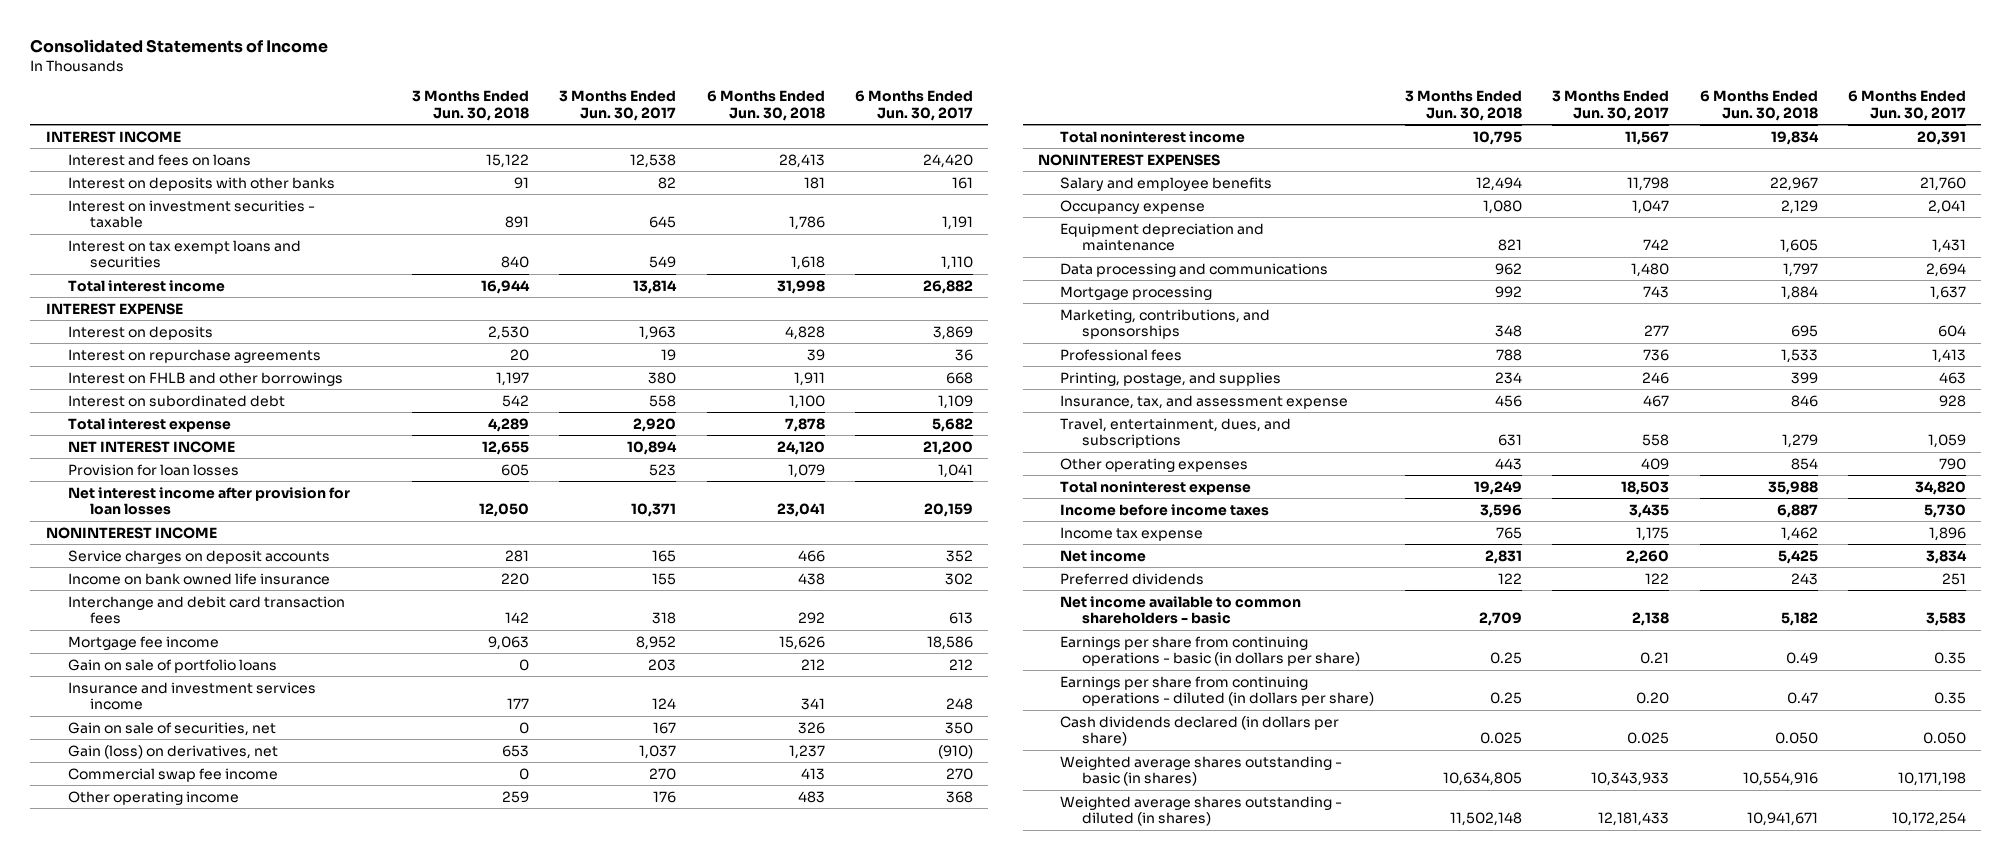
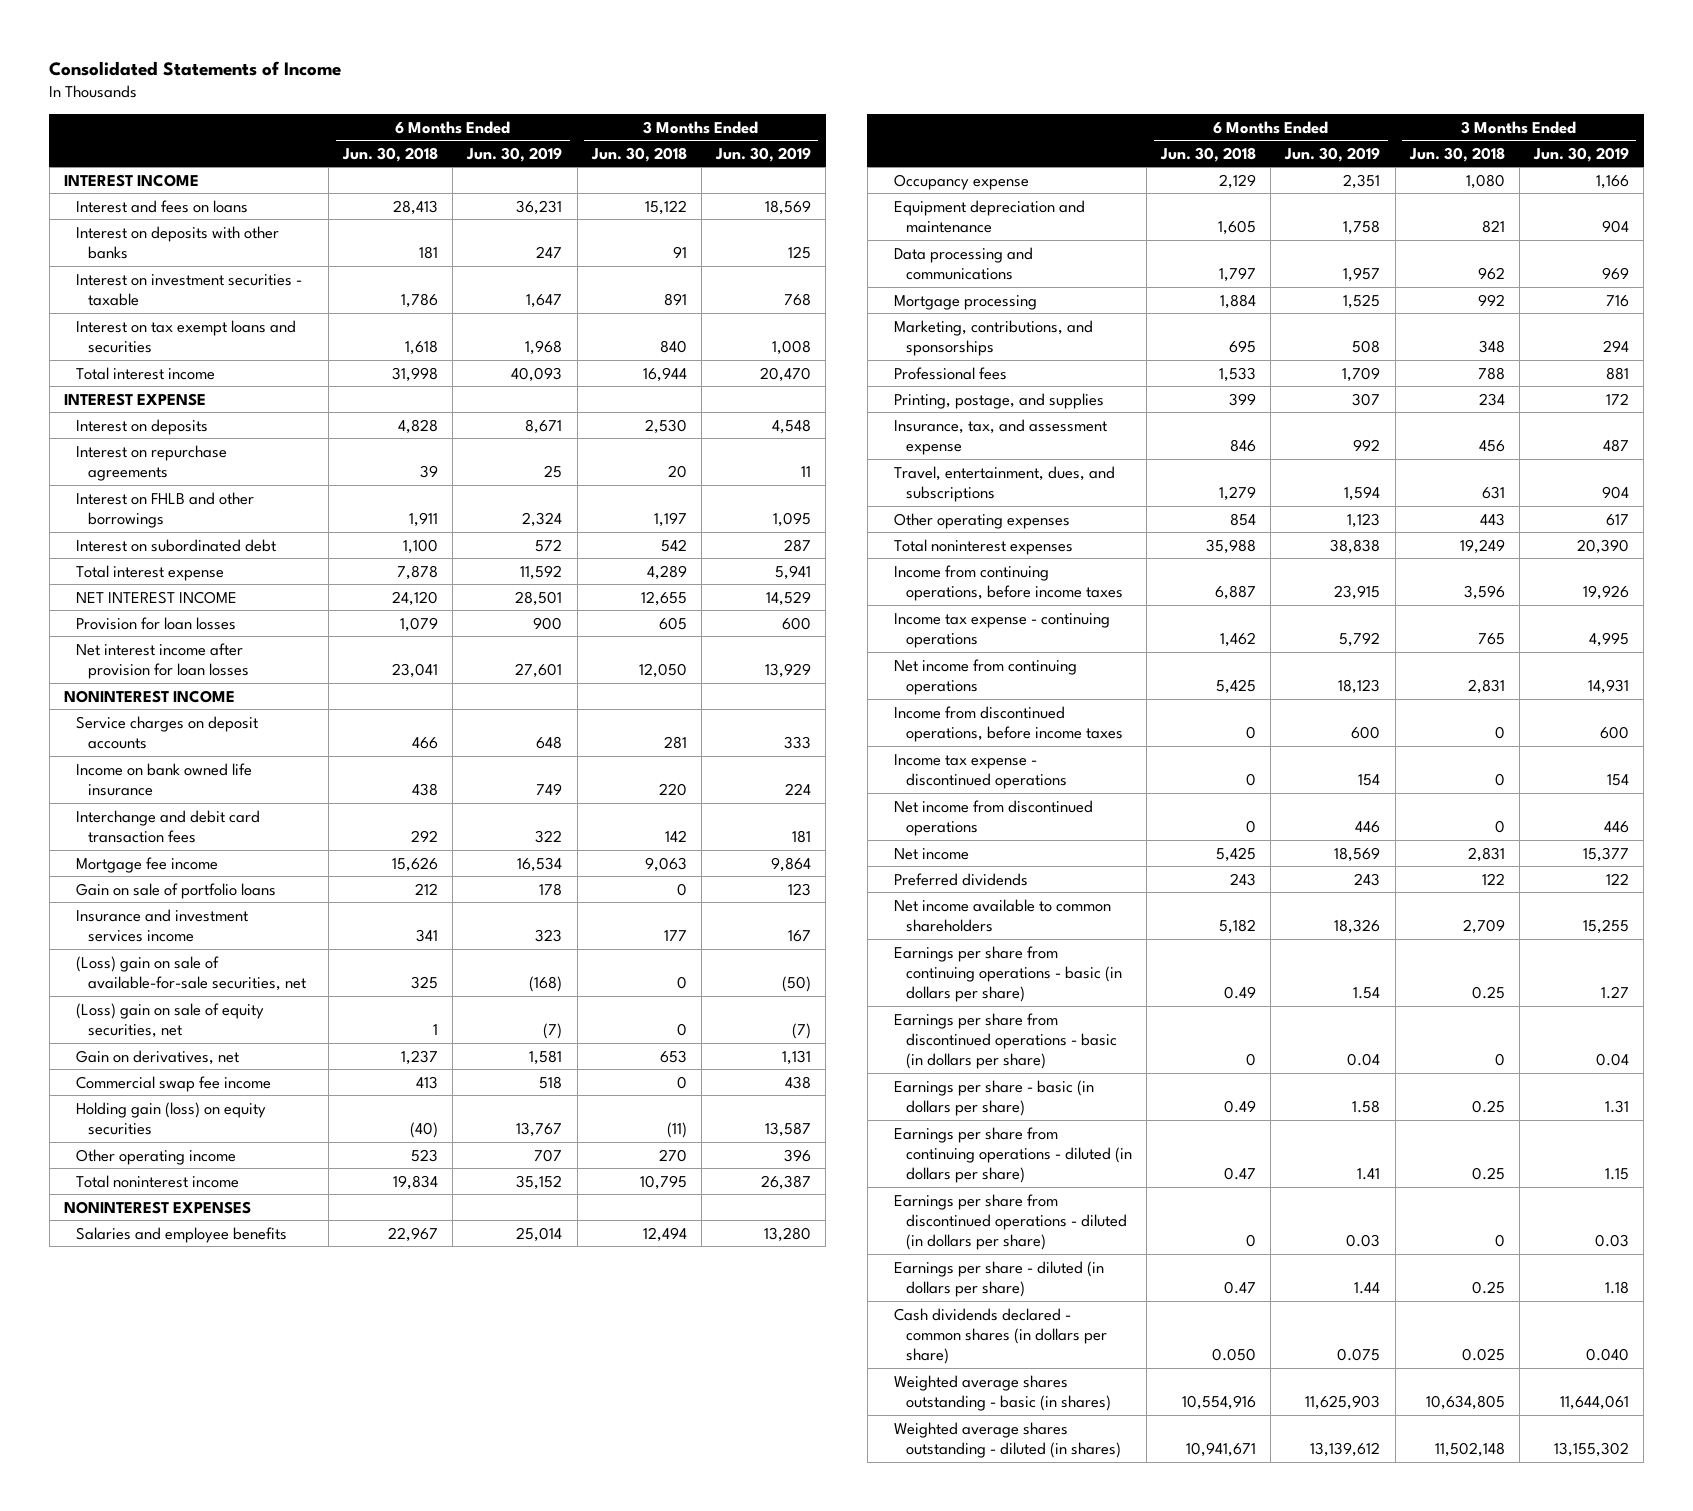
- | 3 Months Ended Jun. 30, 2018 | 3 Months Ended Jun. 30, 2017 | 6 Months Ended Jun. 30, 2018 | 6 Months Ended Jun. 30, 2017
+ | 6 Months Ended Jun. 30, 2018 | 6 Months Ended Jun. 30, 2019 | 3 Months Ended Jun. 30, 2018 | 3 Months Ended Jun. 30, 2019
- Gain on sale of securities, net | 0 | 167 | 326 | 350
- Gain (loss) on derivatives, net | 653 | 1,037 | 1,237 | (910)
+ (Loss) gain on sale of available-for-sale securities, net | 325 | (168) | 0 | (50)
+ (Loss) gain on sale of equity securities, net | 1 | (7) | 0 | (7)
+ Gain on derivatives, net | 1,237 | 1,581 | 653 | 1,131
- Other operating income | 259 | 176 | 483 | 368
+ Holding gain (loss) on equity securities | (40) | 13,767 | (11) | 13,587
+ Other operating income | 523 | 707 | 270 | 396
- Salary and employee benefits | 12,494 | 11,798 | 22,967 | 21,760
+ Salaries and employee benefits | 22,967 | 25,014 | 12,494 | 13,280
- Total noninterest expense | 19,249 | 18,503 | 35,988 | 34,820
- Income before income taxes | 3,596 | 3,435 | 6,887 | 5,730
- Income tax expense | 765 | 1,175 | 1,462 | 1,896
+ Total noninterest expenses | 35,988 | 38,838 | 19,249 | 20,390
+ Income from continuing operations, before income taxes | 6,887 | 23,915 | 3,596 | 19,926
+ Income tax expense - continuing operations | 1,462 | 5,792 | 765 | 4,995
+ Net income from continuing operations | 5,425 | 18,123 | 2,831 | 14,931
+ Income from discontinued operations, before income taxes | 0 | 600 | 0 | 600
+ Income tax expense - discontinued operations | 0 | 154 | 0 | 154
+ Net income from discontinued operations | 0 | 446 | 0 | 446
- Net income available to common shareholders - basic | 2,709 | 2,138 | 5,182 | 3,583
+ Net income available to common shareholders | 5,182 | 18,326 | 2,709 | 15,255
+ Earnings per share from discontinued operations - basic (in dollars per share) | 0 | 0.04 | 0 | 0.04
+ Earnings per share - basic (in dollars per share) | 0.49 | 1.58 | 0.25 | 1.31
- Cash dividends declared (in dollars per share) | 0.025 | 0.025 | 0.050 | 0.050
+ Earnings per share from discontinued operations - diluted (in dollars per share) | 0 | 0.03 | 0 | 0.03
+ Earnings per share - diluted (in dollars per share) | 0.47 | 1.44 | 0.25 | 1.18
+ Cash dividends declared - common shares (in dollars per share) | 0.050 | 0.075 | 0.025 | 0.040

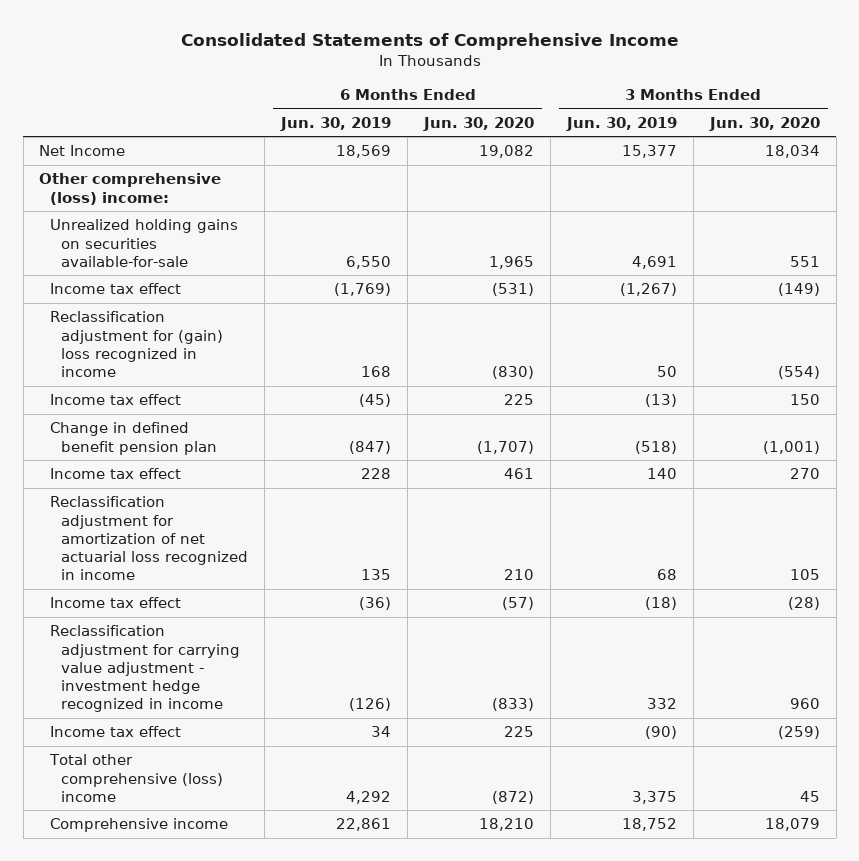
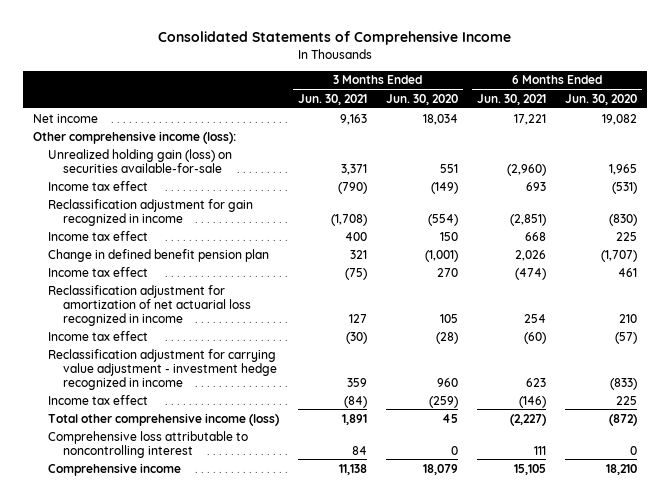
- | 6 Months Ended Jun. 30, 2019 | 6 Months Ended Jun. 30, 2020 | 3 Months Ended Jun. 30, 2019 | 3 Months Ended Jun. 30, 2020
+ | 3 Months Ended Jun. 30, 2021 | 3 Months Ended Jun. 30, 2020 | 6 Months Ended Jun. 30, 2021 | 6 Months Ended Jun. 30, 2020
- Net Income | 18,569 | 19,082 | 15,377 | 18,034
- Other comprehensive (loss) income:
- Unrealized holding gains on securities available-for-sale | 6,550 | 1,965 | 4,691 | 551
+ Net income | 9,163 | 18,034 | 17,221 | 19,082
+ Other comprehensive income (loss):
+ Unrealized holding gain (loss) on securities available-for-sale | 3,371 | 551 | (2,960) | 1,965
- Reclassification adjustment for (gain) loss recognized in income | 168 | (830) | 50 | (554)
+ Reclassification adjustment for gain recognized in income | (1,708) | (554) | (2,851) | (830)
- Total other comprehensive (loss) income | 4,292 | (872) | 3,375 | 45
+ Total other comprehensive income (loss) | 1,891 | 45 | (2,227) | (872)
+ Comprehensive loss attributable to noncontrolling interest | 84 | 0 | 111 | 0

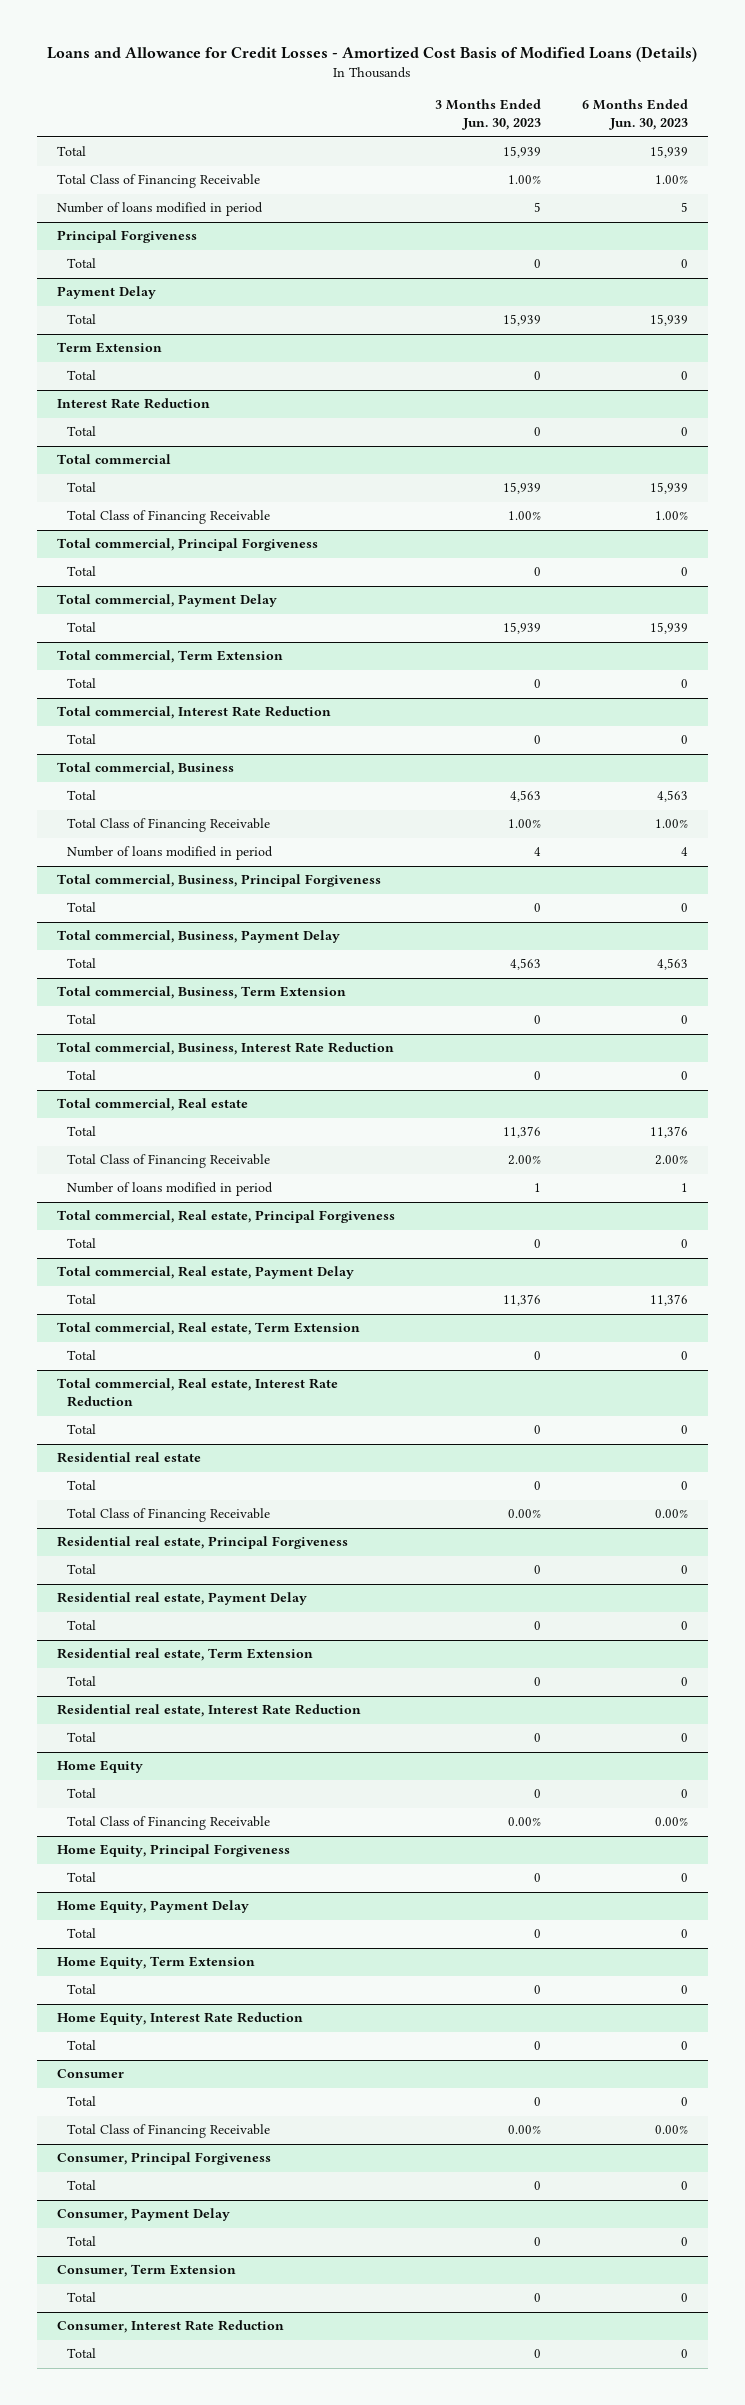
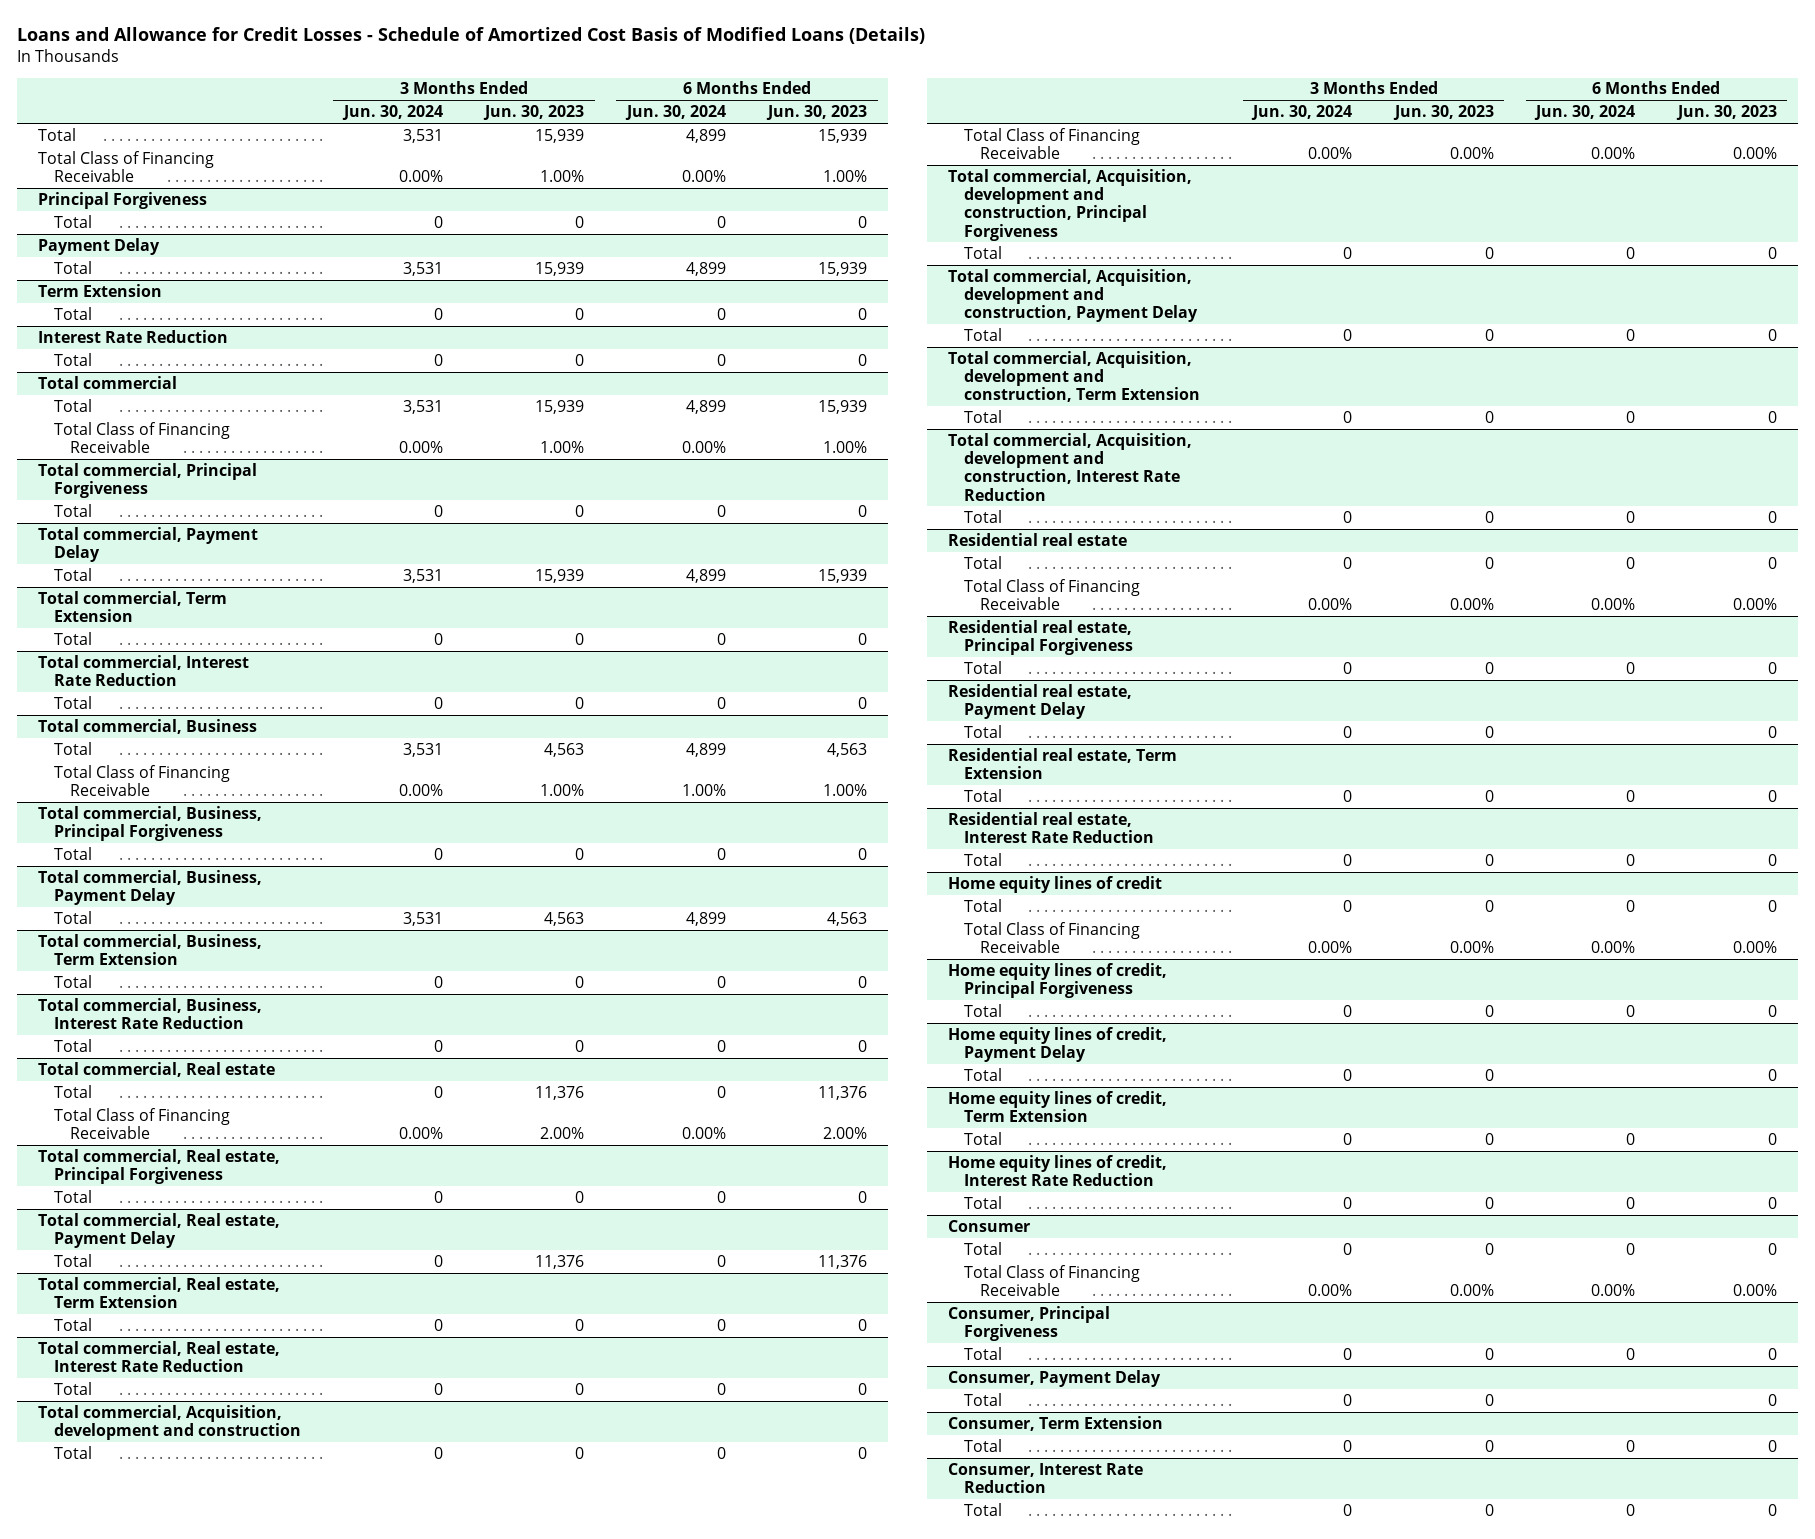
- Loans and Allowance for Credit Losses - Amortized Cost Basis of Modified Loans (Details)
+ Loans and Allowance for Credit Losses - Schedule of Amortized Cost Basis of Modified Loans (Details)
- | 3 Months Ended Jun. 30, 2023 | 6 Months Ended Jun. 30, 2023
+ | 3 Months Ended Jun. 30, 2024 | 3 Months Ended Jun. 30, 2023 | 6 Months Ended Jun. 30, 2024 | 6 Months Ended Jun. 30, 2023
- Number of loans modified in period | 5 | 5
@ Total commercial, Business
- Number of loans modified in period | 4 | 4
@ Total commercial, Real estate
- Number of loans modified in period | 1 | 1
+ Total commercial, Acquisition, development and construction
+ Total | 0 | 0 | 0 | 0
+ Total Class of Financing Receivable | 0.00% | 0.00% | 0.00% | 0.00%
+ Total commercial, Acquisition, development and construction, Principal Forgiveness
+ Total | 0 | 0 | 0 | 0
+ Total commercial, Acquisition, development and construction, Payment Delay
+ Total | 0 | 0 | 0 | 0
+ Total commercial, Acquisition, development and construction, Term Extension
+ Total | 0 | 0 | 0 | 0
+ Total commercial, Acquisition, development and construction, Interest Rate Reduction
+ Total | 0 | 0 | 0 | 0
- Home Equity
+ Home equity lines of credit
- Home Equity, Principal Forgiveness
+ Home equity lines of credit, Principal Forgiveness
- Home Equity, Payment Delay
+ Home equity lines of credit, Payment Delay
- Home Equity, Term Extension
+ Home equity lines of credit, Term Extension
- Home Equity, Interest Rate Reduction
+ Home equity lines of credit, Interest Rate Reduction

